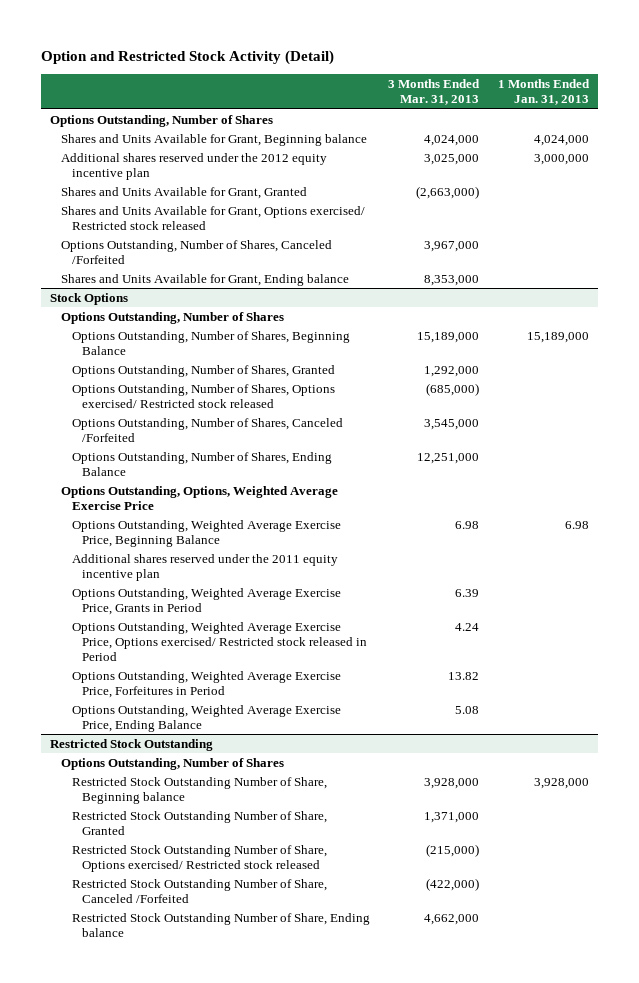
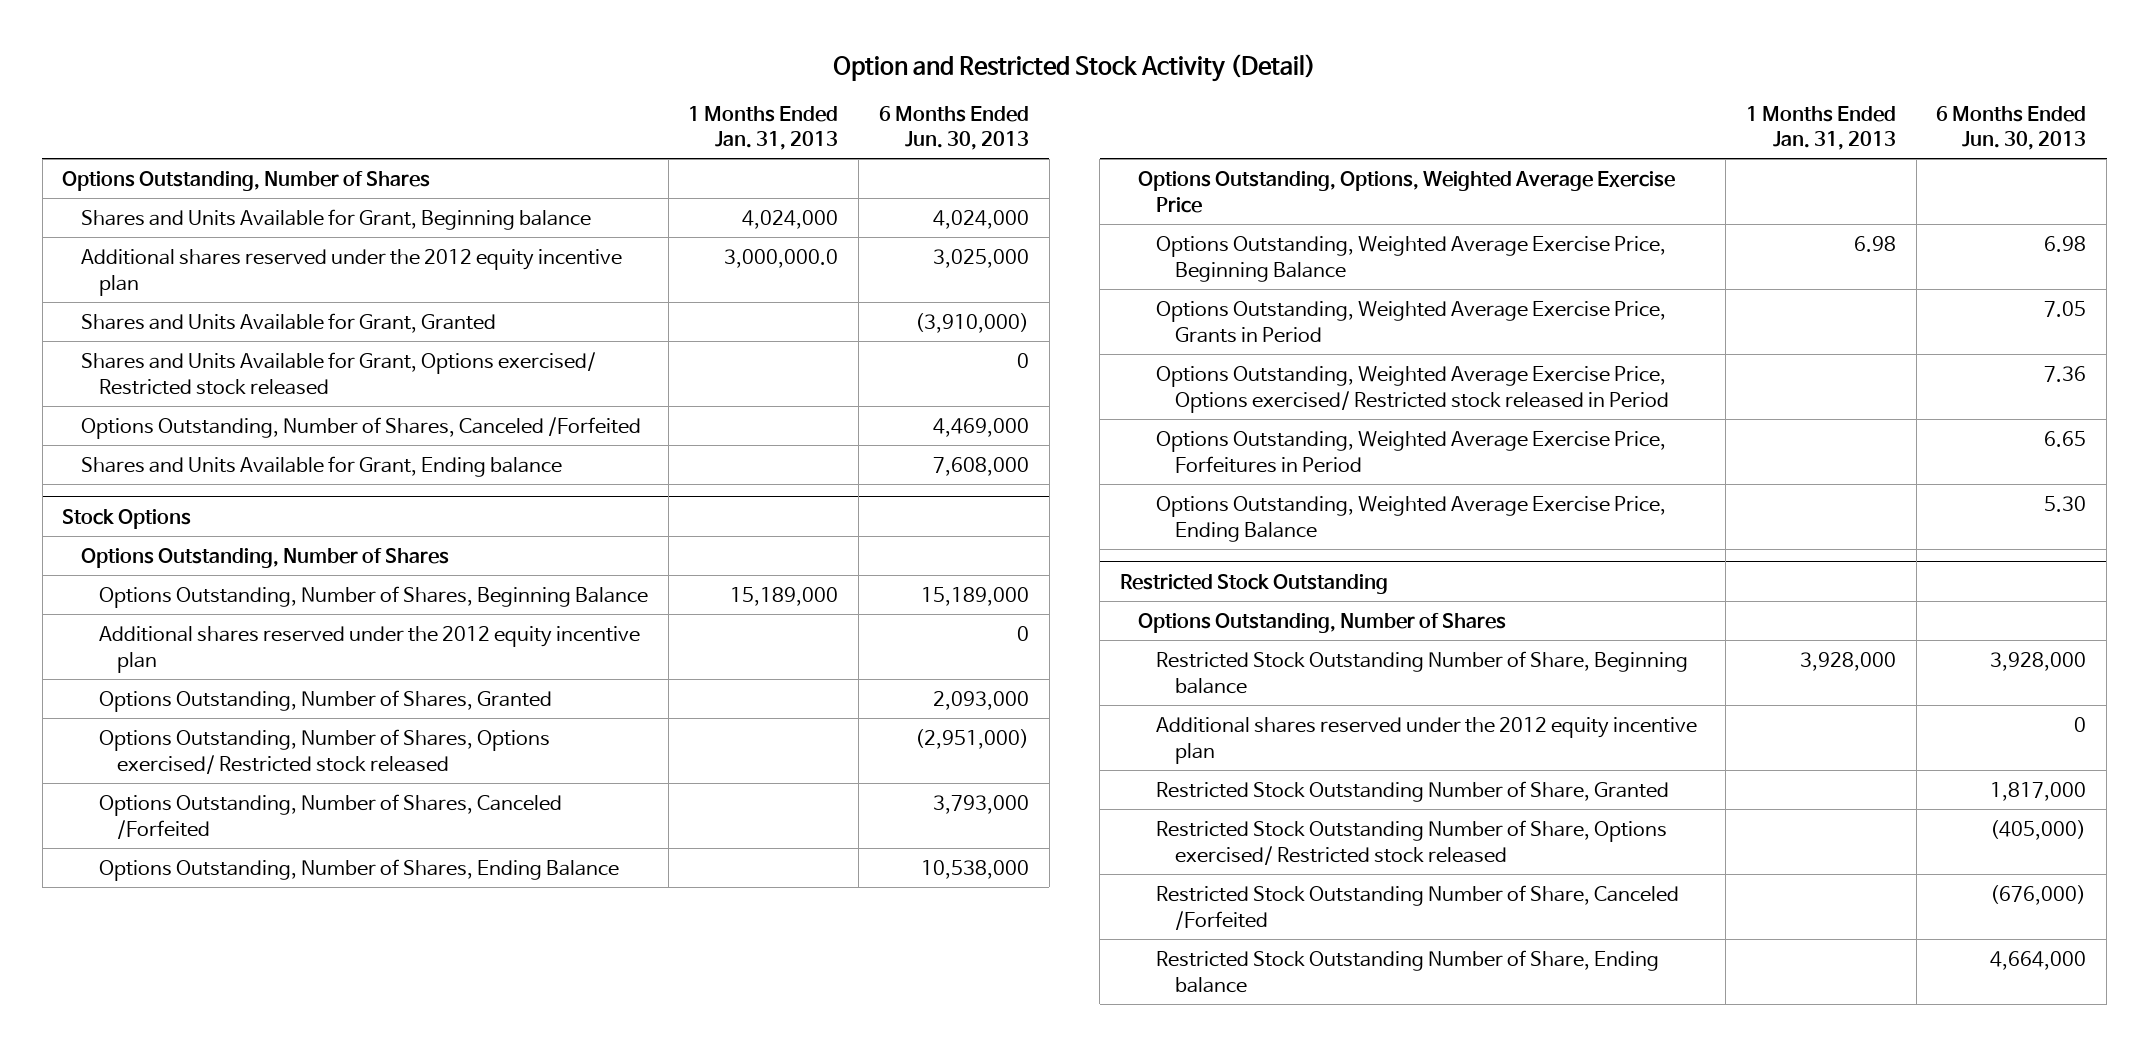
- | 3 Months Ended Mar. 31, 2013 | 1 Months Ended Jan. 31, 2013
+ | 1 Months Ended Jan. 31, 2013 | 6 Months Ended Jun. 30, 2013
- Additional shares reserved under the 2012 equity incentive plan | 3,025,000 | 3,000,000
+ Additional shares reserved under the 2012 equity incentive plan | 3,000,000.0 | 3,025,000
@ Stock Options
+ Additional shares reserved under the 2012 equity incentive plan | | 0
- Additional shares reserved under the 2011 equity incentive plan
@ Restricted Stock Outstanding
+ Additional shares reserved under the 2012 equity incentive plan | | 0

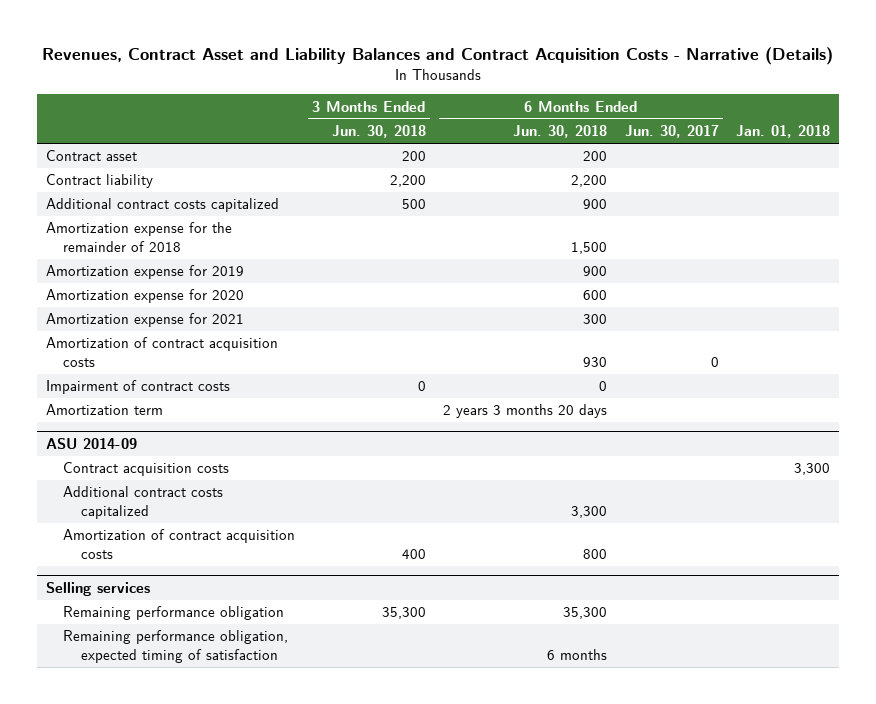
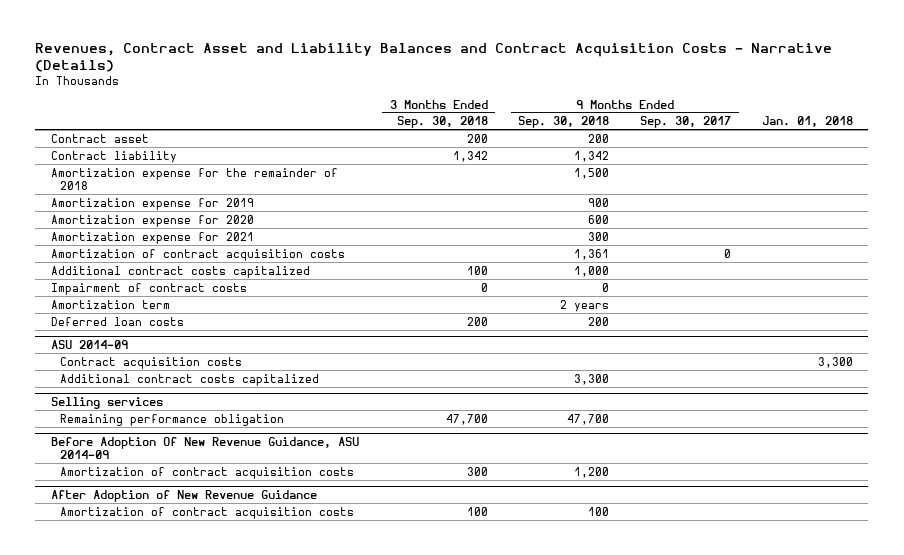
- | 3 Months Ended Jun. 30, 2018 | 6 Months Ended Jun. 30, 2018 | 6 Months Ended Jun. 30, 2017 | Jan. 01, 2018
+ | 3 Months Ended Sep. 30, 2018 | 9 Months Ended Sep. 30, 2018 | 9 Months Ended Sep. 30, 2017 | Jan. 01, 2018
moved down: Additional contract costs capitalized | 100 | 1,000 | |
+ Deferred loan costs | 200 | 200 | |
@ ASU 2014-09
- Amortization of contract acquisition costs | 400 | 800 | |
@ Selling services
- Remaining performance obligation, expected timing of satisfaction | | 6 months | |
+ Before Adoption Of New Revenue Guidance, ASU 2014-09
+ Amortization of contract acquisition costs | 300 | 1,200 | |
+ After Adoption of New Revenue Guidance
+ Amortization of contract acquisition costs | 100 | 100 | |

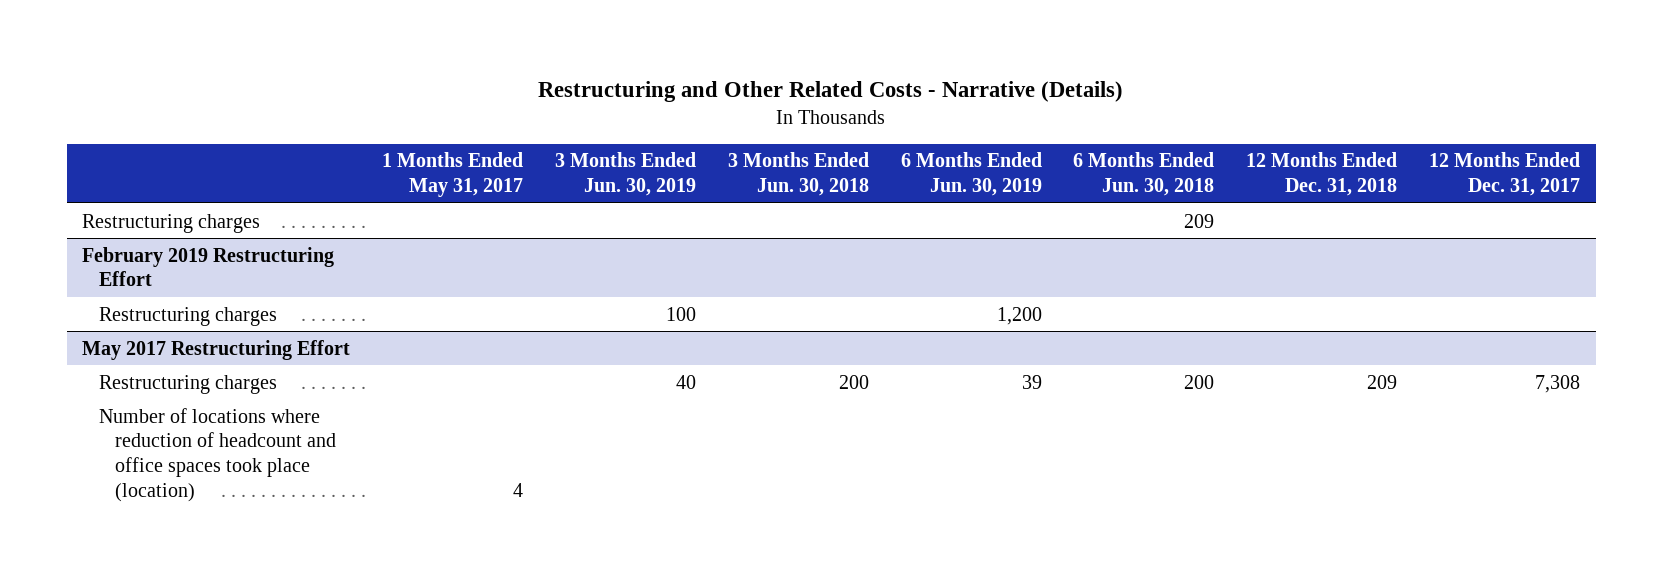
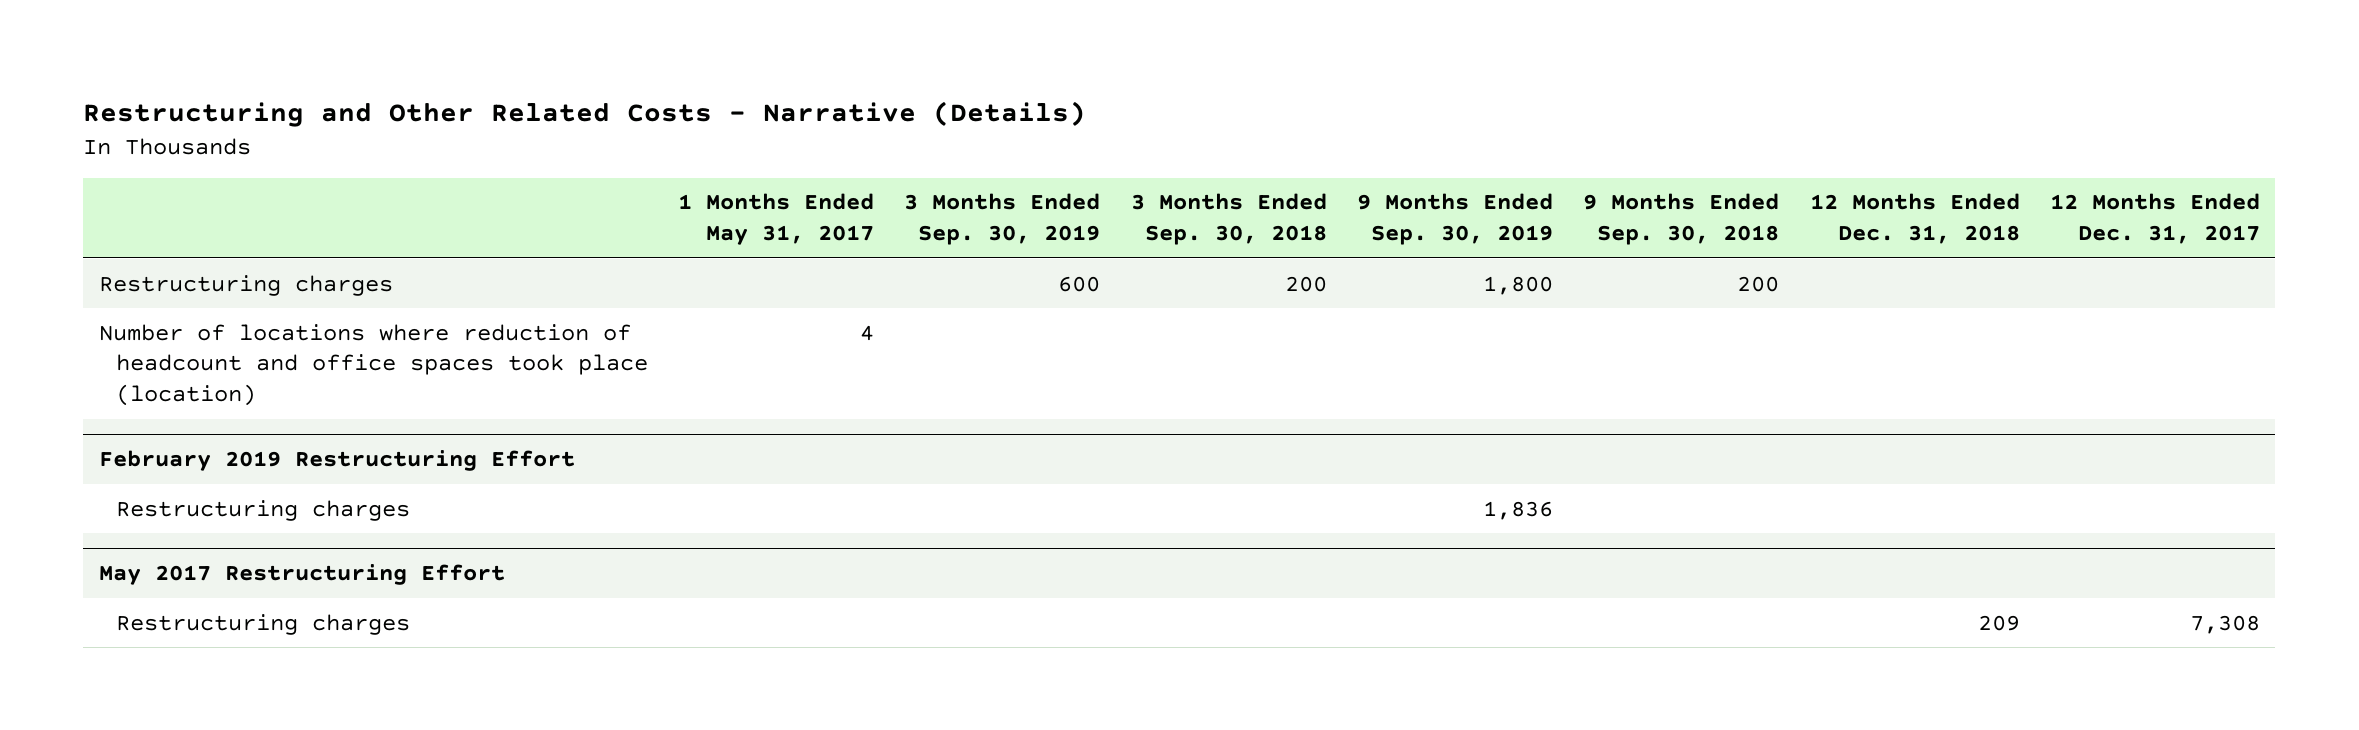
- | 1 Months Ended May 31, 2017 | 3 Months Ended Jun. 30, 2019 | 3 Months Ended Jun. 30, 2018 | 6 Months Ended Jun. 30, 2019 | 6 Months Ended Jun. 30, 2018 | 12 Months Ended Dec. 31, 2018 | 12 Months Ended Dec. 31, 2017
+ | 1 Months Ended May 31, 2017 | 3 Months Ended Sep. 30, 2019 | 3 Months Ended Sep. 30, 2018 | 9 Months Ended Sep. 30, 2019 | 9 Months Ended Sep. 30, 2018 | 12 Months Ended Dec. 31, 2018 | 12 Months Ended Dec. 31, 2017
+ Number of locations where reduction of headcount and office spaces took place (location) | 4 | | | | | |
@ May 2017 Restructuring Effort
- Number of locations where reduction of headcount and office spaces took place (location) | 4 | | | | | |

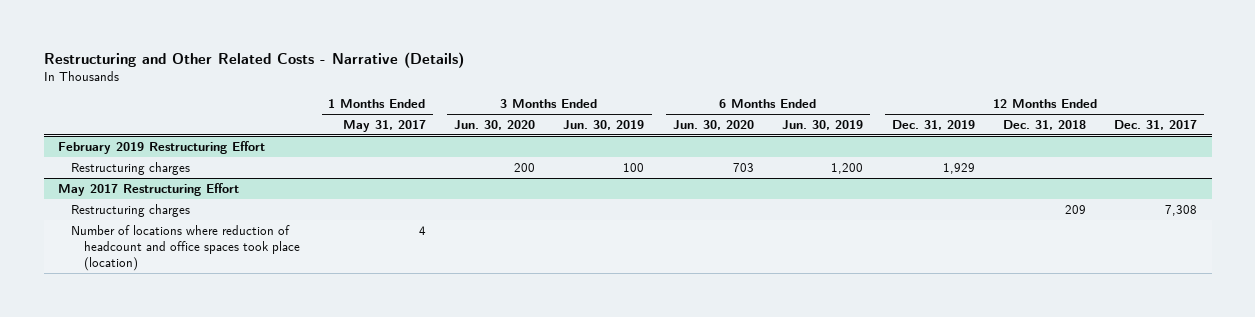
- | 1 Months Ended May 31, 2017 | 3 Months Ended Sep. 30, 2019 | 3 Months Ended Sep. 30, 2018 | 9 Months Ended Sep. 30, 2019 | 9 Months Ended Sep. 30, 2018 | 12 Months Ended Dec. 31, 2018 | 12 Months Ended Dec. 31, 2017
+ | 1 Months Ended May 31, 2017 | 3 Months Ended Jun. 30, 2020 | 3 Months Ended Jun. 30, 2019 | 6 Months Ended Jun. 30, 2020 | 6 Months Ended Jun. 30, 2019 | 12 Months Ended Dec. 31, 2019 | 12 Months Ended Dec. 31, 2018 | 12 Months Ended Dec. 31, 2017
- Restructuring charges | | 600 | 200 | 1,800 | 200 | |
- Number of locations where reduction of headcount and office spaces took place (location) | 4 | | | | | |
@ May 2017 Restructuring Effort
+ Number of locations where reduction of headcount and office spaces took place (location) | 4 | | | | | | |

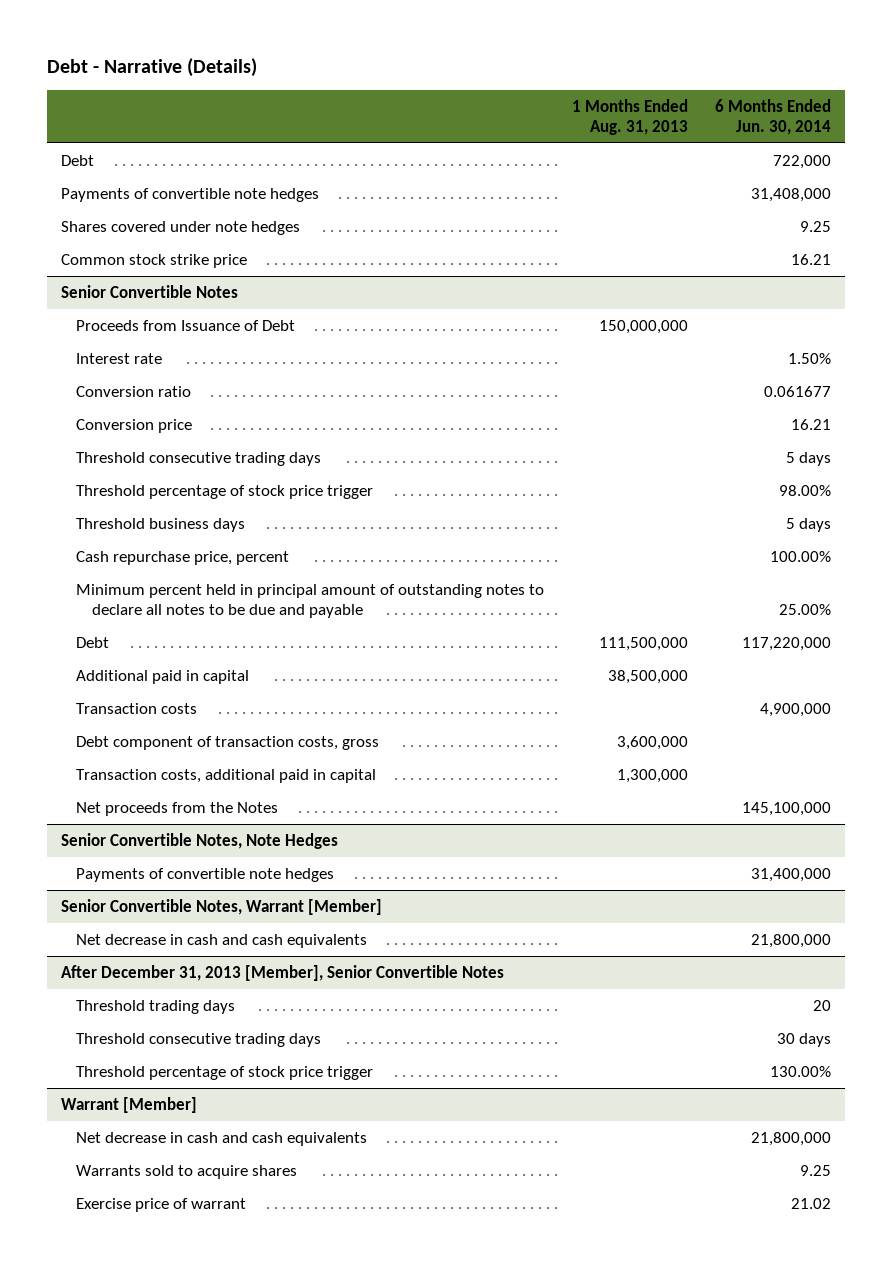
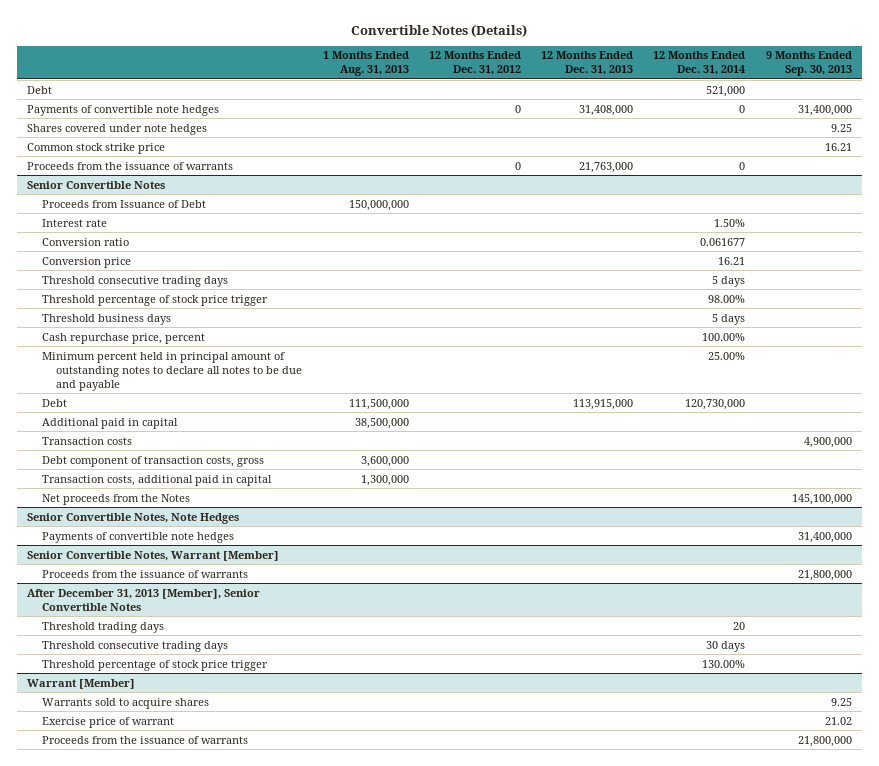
- Debt - Narrative (Details)
+ Convertible Notes (Details)
- | 1 Months Ended Aug. 31, 2013 | 6 Months Ended Jun. 30, 2014
+ | 1 Months Ended Aug. 31, 2013 | 12 Months Ended Dec. 31, 2012 | 12 Months Ended Dec. 31, 2013 | 12 Months Ended Dec. 31, 2014 | 9 Months Ended Sep. 30, 2013
+ Proceeds from the issuance of warrants | | 0 | 21,763,000 | 0 |
@ Senior Convertible Notes, Warrant [Member]
- Net decrease in cash and cash equivalents | | 21,800,000
+ Proceeds from the issuance of warrants | | | | | 21,800,000
@ Warrant [Member]
- Net decrease in cash and cash equivalents | | 21,800,000
+ Proceeds from the issuance of warrants | | | | | 21,800,000

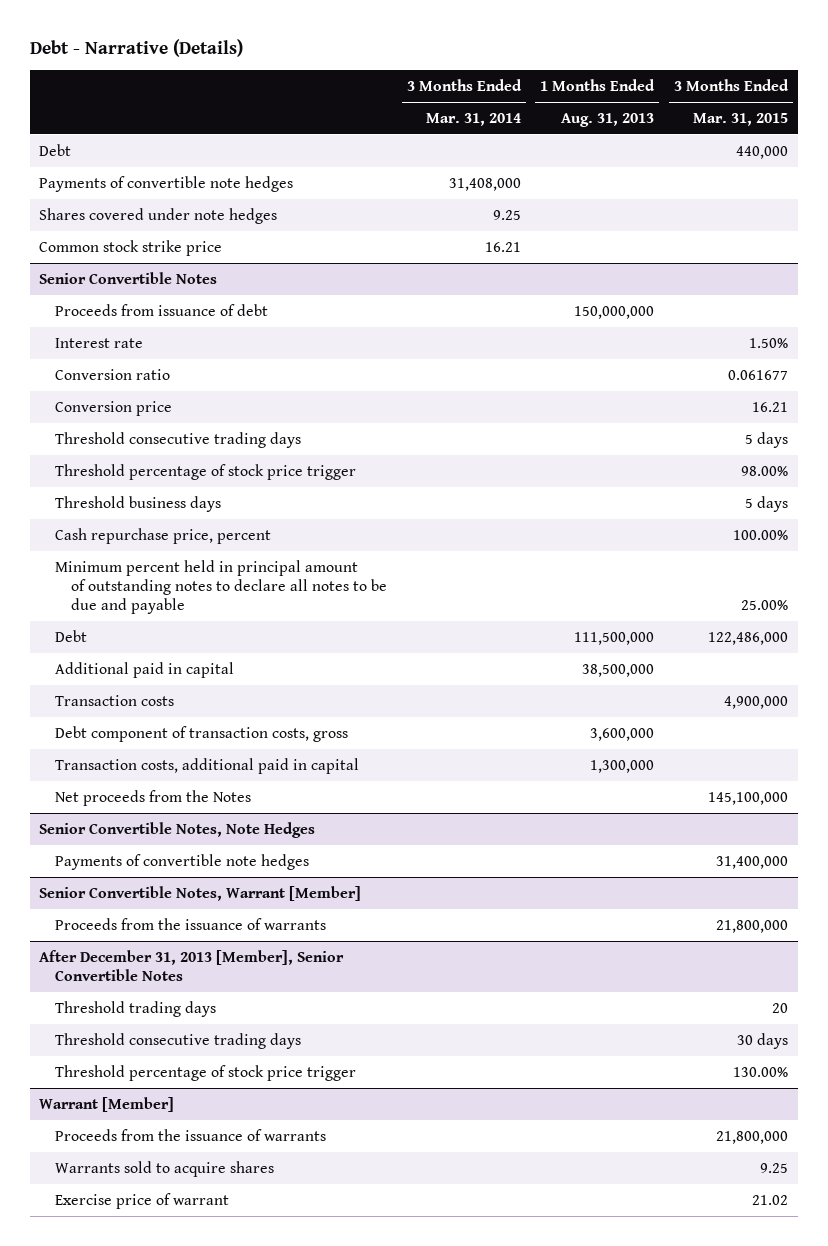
- Convertible Notes (Details)
+ Debt - Narrative (Details)
- | 1 Months Ended Aug. 31, 2013 | 12 Months Ended Dec. 31, 2012 | 12 Months Ended Dec. 31, 2013 | 12 Months Ended Dec. 31, 2014 | 9 Months Ended Sep. 30, 2013
+ | 3 Months Ended Mar. 31, 2014 | 1 Months Ended Aug. 31, 2013 | 3 Months Ended Mar. 31, 2015
- Proceeds from the issuance of warrants | | 0 | 21,763,000 | 0 |
@ Senior Convertible Notes
- Proceeds from Issuance of Debt | 150,000,000 | | | |
+ Proceeds from issuance of debt | | 150,000,000 |
@ Warrant [Member]
moved up: Proceeds from the issuance of warrants | | | 21,800,000

